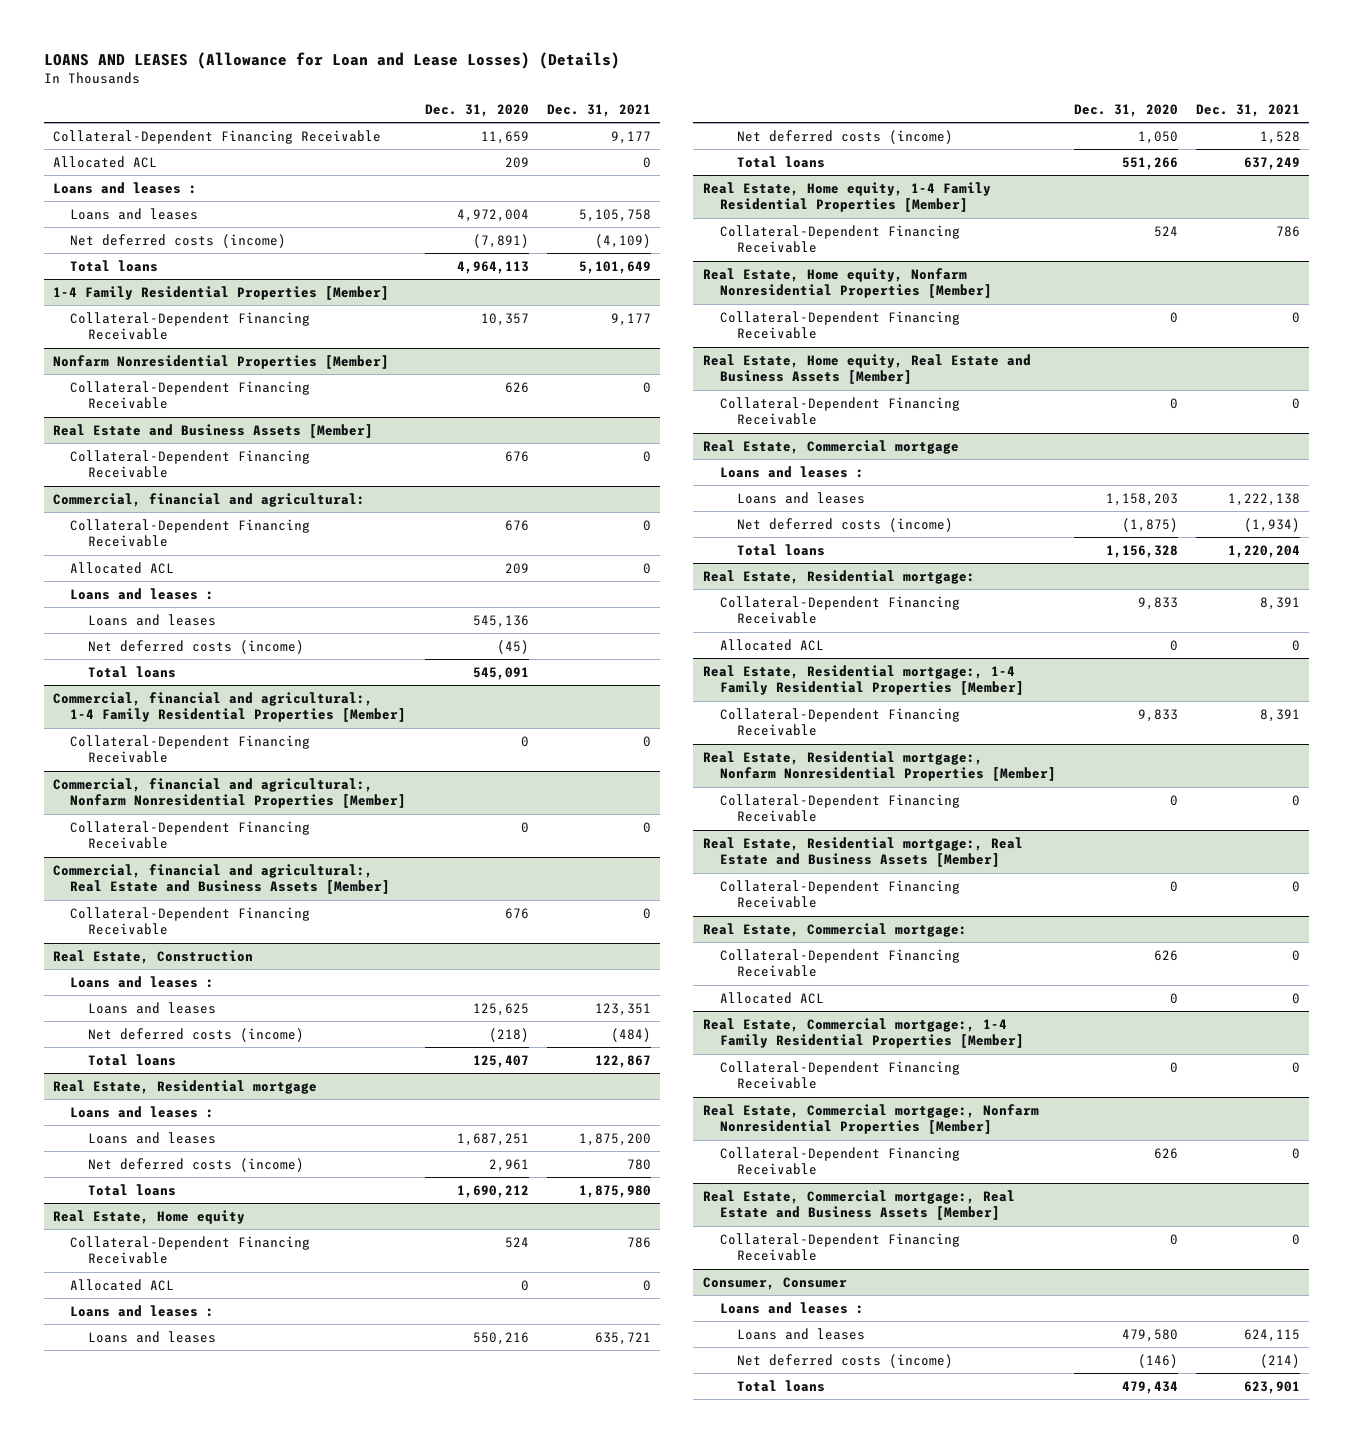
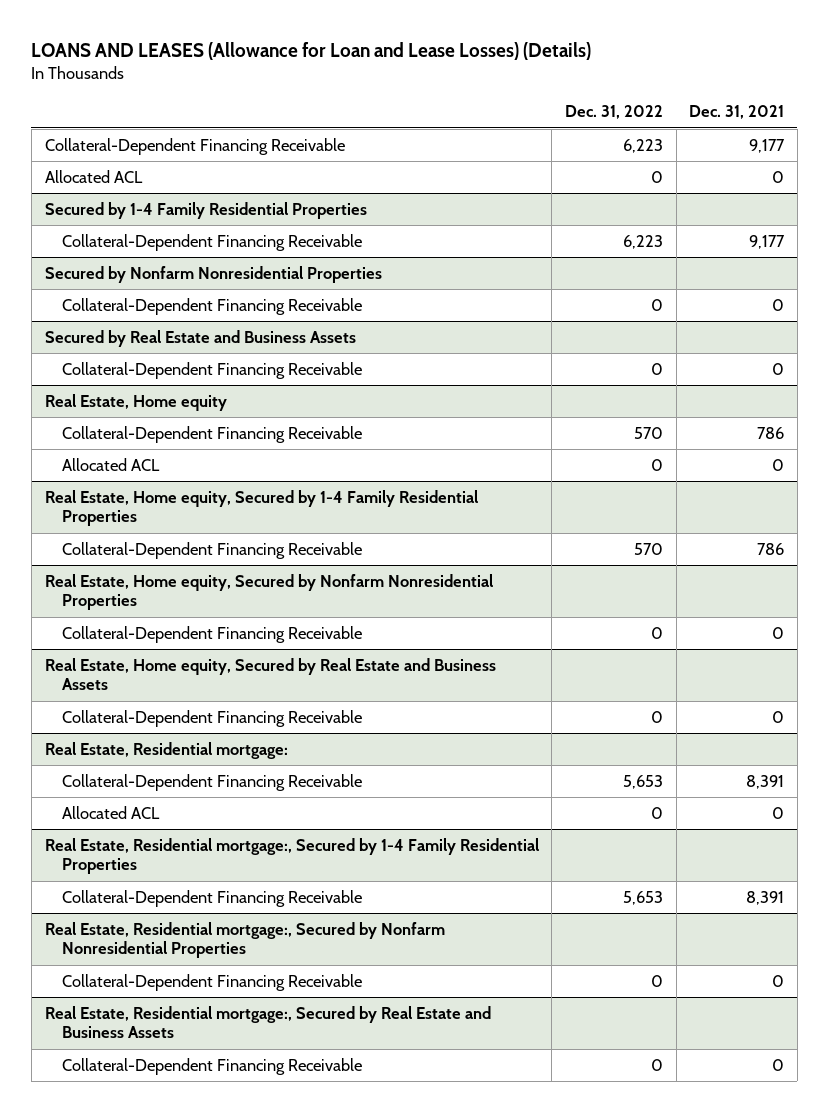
- | Dec. 31, 2020 | Dec. 31, 2021
+ | Dec. 31, 2022 | Dec. 31, 2021
- Loans and leases :
- Loans and leases | 4,972,004 | 5,105,758
- Net deferred costs (income) | (7,891) | (4,109)
- Total loans | 4,964,113 | 5,101,649
- 1-4 Family Residential Properties [Member]
+ Secured by 1-4 Family Residential Properties
- Nonfarm Nonresidential Properties [Member]
- Collateral-Dependent Financing Receivable | 626 | 0
- Real Estate and Business Assets [Member]
- Collateral-Dependent Financing Receivable | 676 | 0
- Commercial, financial and agricultural:
- Collateral-Dependent Financing Receivable | 676 | 0
- Allocated ACL | 209 | 0
- Loans and leases :
- Loans and leases | 545,136 |
- Net deferred costs (income) | (45) |
- Total loans | 545,091 |
- Commercial, financial and agricultural:, 1-4 Family Residential Properties [Member]
- Collateral-Dependent Financing Receivable | 0 | 0
- Commercial, financial and agricultural:, Nonfarm Nonresidential Properties [Member]
+ Secured by Nonfarm Nonresidential Properties
- Commercial, financial and agricultural:, Real Estate and Business Assets [Member]
+ Secured by Real Estate and Business Assets
- Real Estate, Construction
- Loans and leases :
- Loans and leases | 125,625 | 123,351
- Net deferred costs (income) | (218) | (484)
- Total loans | 125,407 | 122,867
- Real Estate, Residential mortgage
- Loans and leases :
- Loans and leases | 1,687,251 | 1,875,200
- Net deferred costs (income) | 2,961 | 780
- Total loans | 1,690,212 | 1,875,980
@ Real Estate, Home equity
- Loans and leases :
- Loans and leases | 550,216 | 635,721
- Net deferred costs (income) | 1,050 | 1,528
- Total loans | 551,266 | 637,249
- Real Estate, Home equity, 1-4 Family Residential Properties [Member]
+ Real Estate, Home equity, Secured by 1-4 Family Residential Properties
- Real Estate, Home equity, Nonfarm Nonresidential Properties [Member]
+ Real Estate, Home equity, Secured by Nonfarm Nonresidential Properties
- Real Estate, Home equity, Real Estate and Business Assets [Member]
+ Real Estate, Home equity, Secured by Real Estate and Business Assets
- Real Estate, Commercial mortgage
- Loans and leases :
- Loans and leases | 1,158,203 | 1,222,138
- Net deferred costs (income) | (1,875) | (1,934)
- Total loans | 1,156,328 | 1,220,204
- Real Estate, Residential mortgage:, 1-4 Family Residential Properties [Member]
+ Real Estate, Residential mortgage:, Secured by 1-4 Family Residential Properties
- Real Estate, Residential mortgage:, Nonfarm Nonresidential Properties [Member]
- Collateral-Dependent Financing Receivable | 0 | 0
- Real Estate, Residential mortgage:, Real Estate and Business Assets [Member]
- Collateral-Dependent Financing Receivable | 0 | 0
- Real Estate, Commercial mortgage:
- Collateral-Dependent Financing Receivable | 626 | 0
- Allocated ACL | 0 | 0
- Real Estate, Commercial mortgage:, 1-4 Family Residential Properties [Member]
- Collateral-Dependent Financing Receivable | 0 | 0
- Real Estate, Commercial mortgage:, Nonfarm Nonresidential Properties [Member]
+ Real Estate, Residential mortgage:, Secured by Nonfarm Nonresidential Properties
- Real Estate, Commercial mortgage:, Real Estate and Business Assets [Member]
+ Real Estate, Residential mortgage:, Secured by Real Estate and Business Assets
- Consumer, Consumer
- Loans and leases :
- Loans and leases | 479,580 | 624,115
- Net deferred costs (income) | (146) | (214)
- Total loans | 479,434 | 623,901

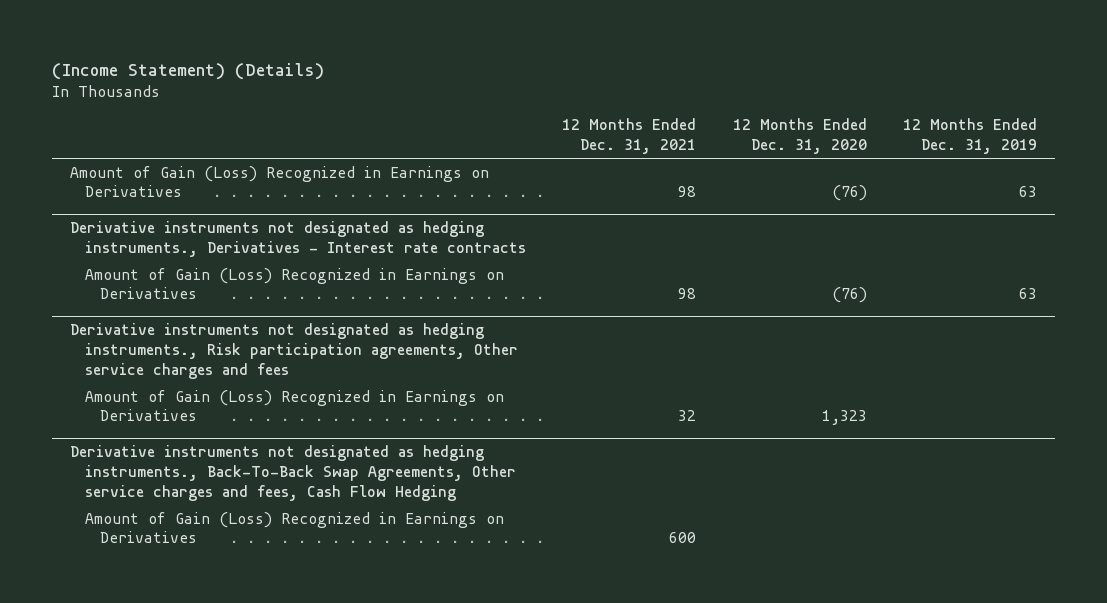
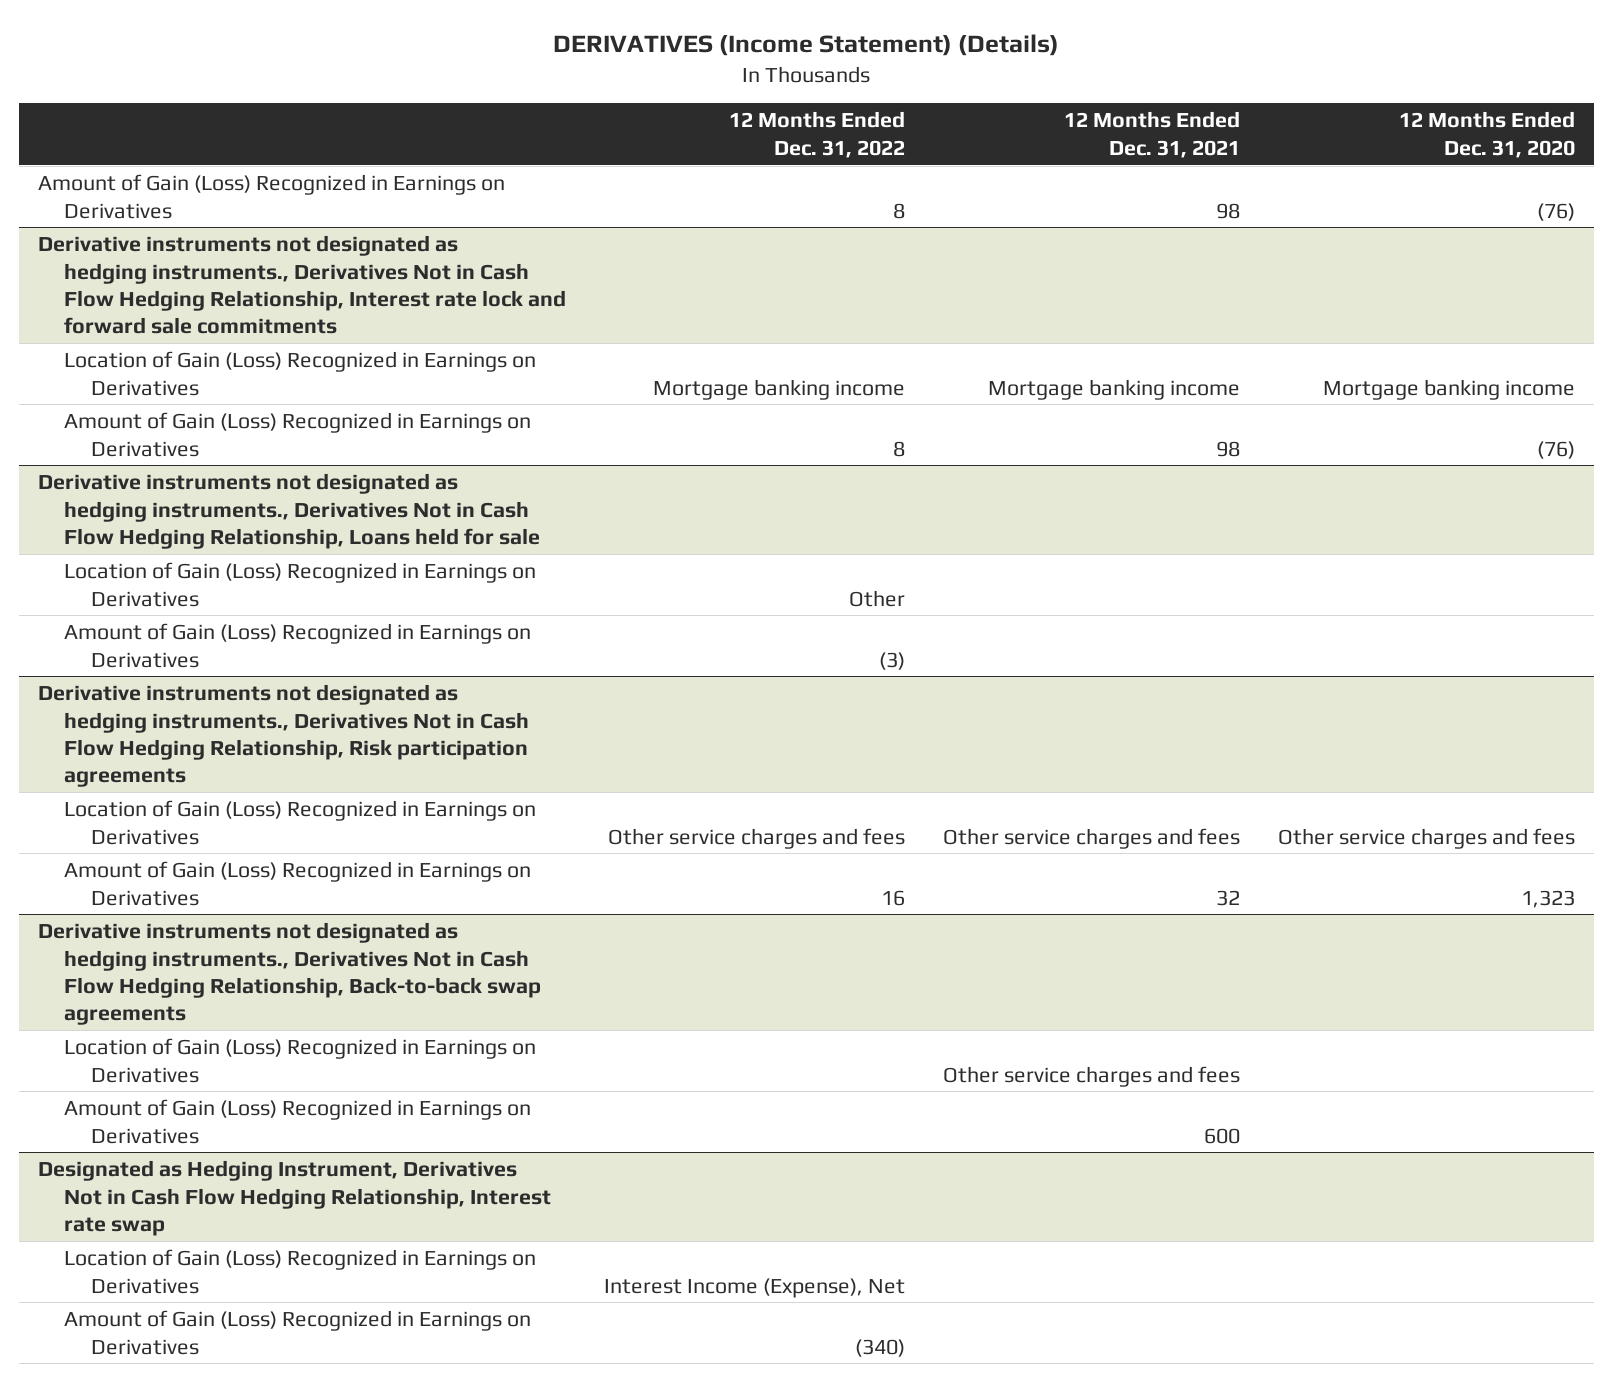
- (Income Statement) (Details)
+ DERIVATIVES (Income Statement) (Details)
- | 12 Months Ended Dec. 31, 2021 | 12 Months Ended Dec. 31, 2020 | 12 Months Ended Dec. 31, 2019
+ | 12 Months Ended Dec. 31, 2022 | 12 Months Ended Dec. 31, 2021 | 12 Months Ended Dec. 31, 2020
- Derivative instruments not designated as hedging instruments., Derivatives - Interest rate contracts
+ Derivative instruments not designated as hedging instruments., Derivatives Not in Cash Flow Hedging Relationship, Interest rate lock and forward sale commitments
+ Location of Gain (Loss) Recognized in Earnings on Derivatives | Mortgage banking income | Mortgage banking income | Mortgage banking income
- Derivative instruments not designated as hedging instruments., Risk participation agreements, Other service charges and fees
+ Derivative instruments not designated as hedging instruments., Derivatives Not in Cash Flow Hedging Relationship, Loans held for sale
+ Location of Gain (Loss) Recognized in Earnings on Derivatives | Other | |
+ Amount of Gain (Loss) Recognized in Earnings on Derivatives | (3) | |
+ Derivative instruments not designated as hedging instruments., Derivatives Not in Cash Flow Hedging Relationship, Risk participation agreements
+ Location of Gain (Loss) Recognized in Earnings on Derivatives | Other service charges and fees | Other service charges and fees | Other service charges and fees
- Derivative instruments not designated as hedging instruments., Back-To-Back Swap Agreements, Other service charges and fees, Cash Flow Hedging
+ Derivative instruments not designated as hedging instruments., Derivatives Not in Cash Flow Hedging Relationship, Back-to-back swap agreements
+ Location of Gain (Loss) Recognized in Earnings on Derivatives | | Other service charges and fees |
+ Designated as Hedging Instrument, Derivatives Not in Cash Flow Hedging Relationship, Interest rate swap
+ Location of Gain (Loss) Recognized in Earnings on Derivatives | Interest Income (Expense), Net | |
+ Amount of Gain (Loss) Recognized in Earnings on Derivatives | (340) | |

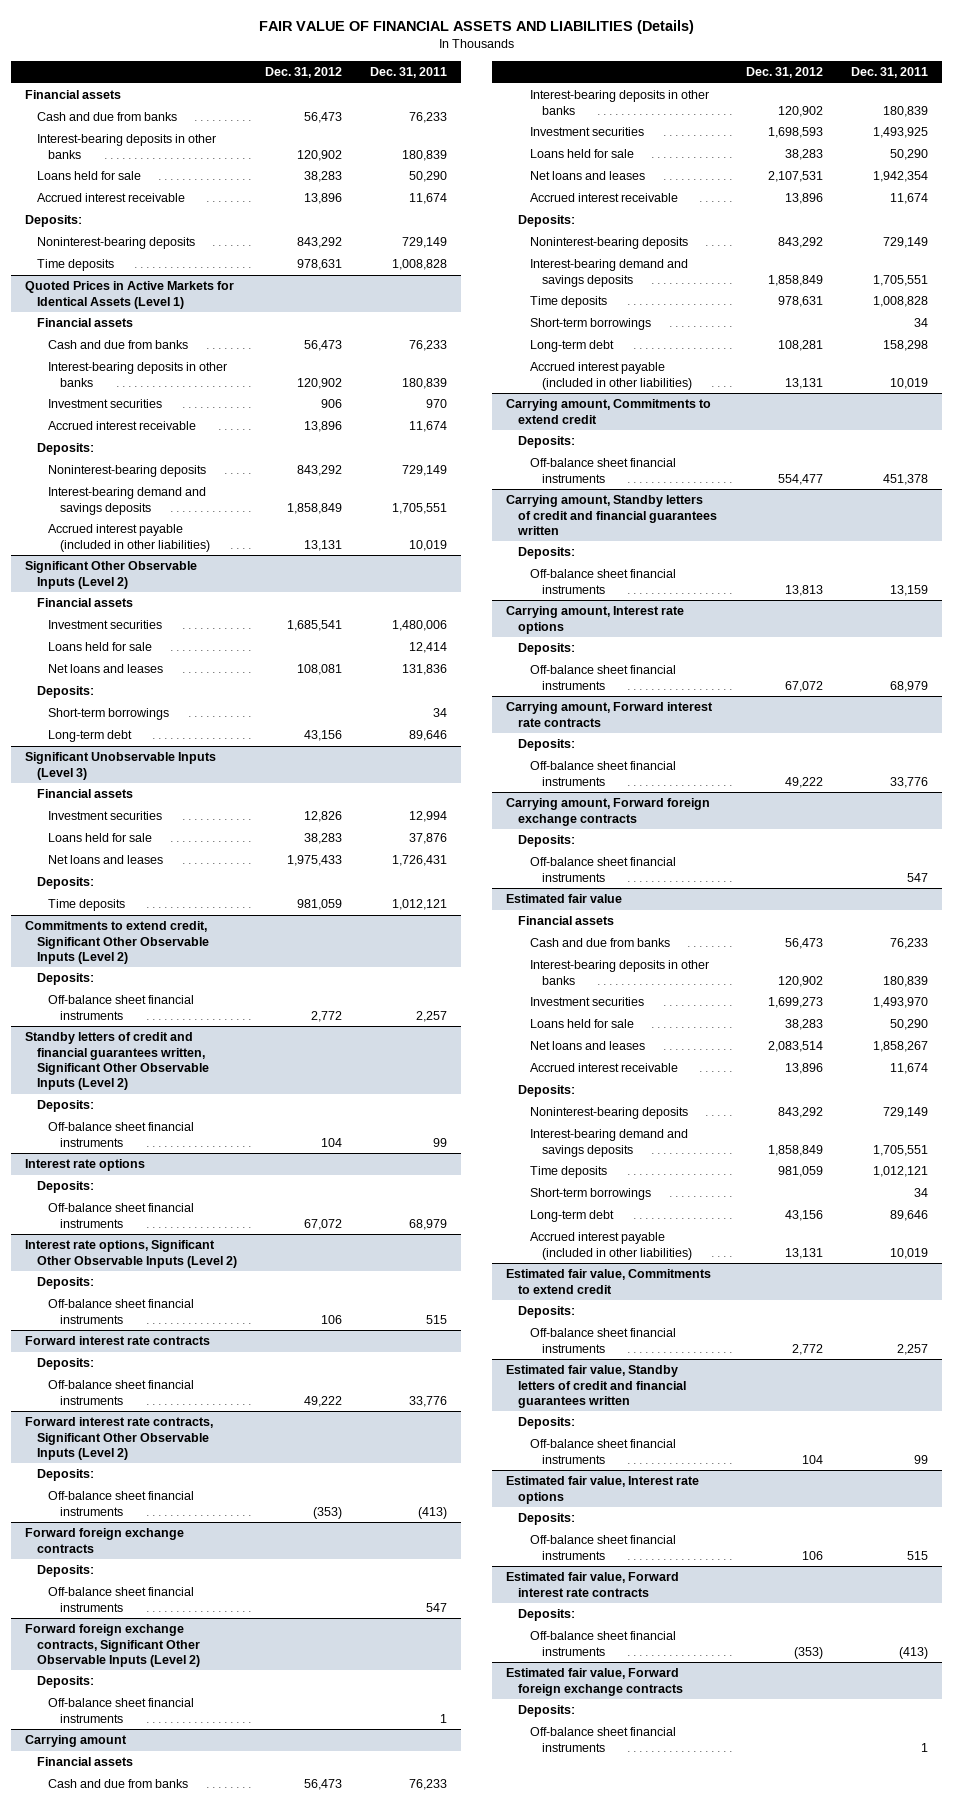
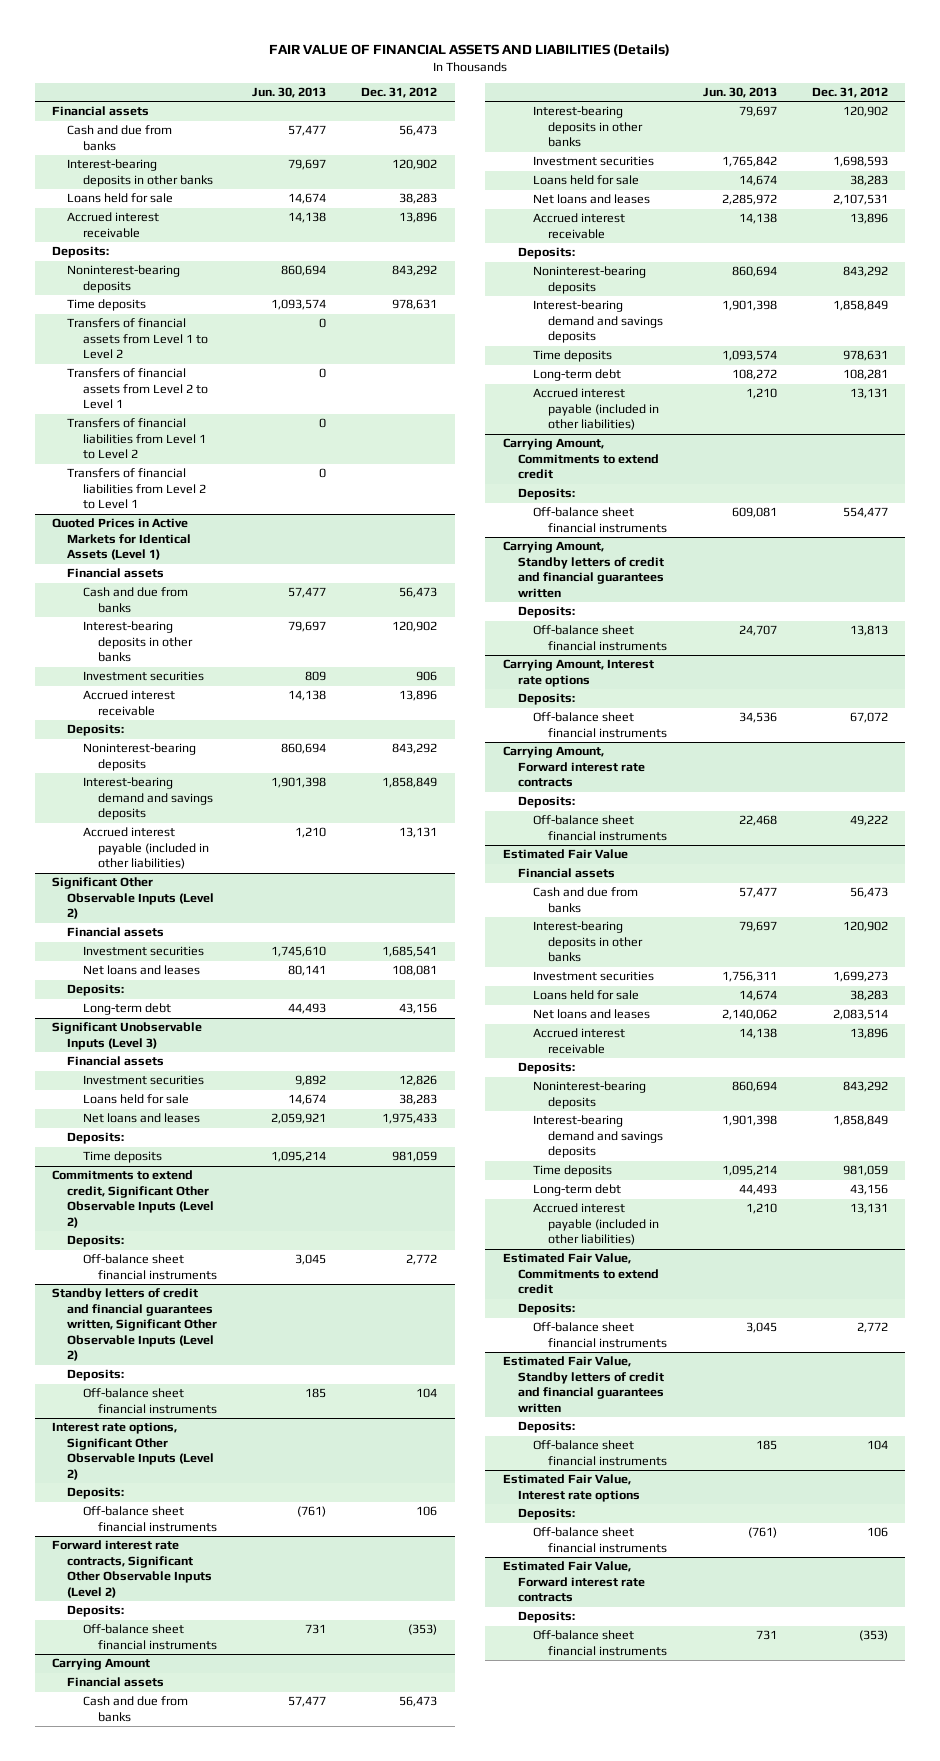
- | Dec. 31, 2012 | Dec. 31, 2011
+ | Jun. 30, 2013 | Dec. 31, 2012
+ Transfers of financial assets from Level 1 to Level 2 | 0 |
+ Transfers of financial assets from Level 2 to Level 1 | 0 |
+ Transfers of financial liabilities from Level 1 to Level 2 | 0 |
+ Transfers of financial liabilities from Level 2 to Level 1 | 0 |
@ Significant Other Observable Inputs (Level 2)
- Loans held for sale | | 12,414
- Short-term borrowings | | 34
- Interest rate options
- Deposits:
- Off-balance sheet financial instruments | 67,072 | 68,979
- Forward interest rate contracts
- Deposits:
- Off-balance sheet financial instruments | 49,222 | 33,776
- Forward foreign exchange contracts
- Deposits:
- Off-balance sheet financial instruments | | 547
- Forward foreign exchange contracts, Significant Other Observable Inputs (Level 2)
- Deposits:
- Off-balance sheet financial instruments | | 1
- Carrying amount
+ Carrying Amount
- Short-term borrowings | | 34
- Carrying amount, Commitments to extend credit
+ Carrying Amount, Commitments to extend credit
- Carrying amount, Standby letters of credit and financial guarantees written
+ Carrying Amount, Standby letters of credit and financial guarantees written
- Carrying amount, Interest rate options
+ Carrying Amount, Interest rate options
- Carrying amount, Forward interest rate contracts
+ Carrying Amount, Forward interest rate contracts
- Carrying amount, Forward foreign exchange contracts
- Deposits:
- Off-balance sheet financial instruments | | 547
- Estimated fair value
+ Estimated Fair Value
- Short-term borrowings | | 34
- Estimated fair value, Commitments to extend credit
+ Estimated Fair Value, Commitments to extend credit
- Estimated fair value, Standby letters of credit and financial guarantees written
+ Estimated Fair Value, Standby letters of credit and financial guarantees written
- Estimated fair value, Interest rate options
+ Estimated Fair Value, Interest rate options
- Estimated fair value, Forward interest rate contracts
+ Estimated Fair Value, Forward interest rate contracts
- Estimated fair value, Forward foreign exchange contracts
- Deposits:
- Off-balance sheet financial instruments | | 1

